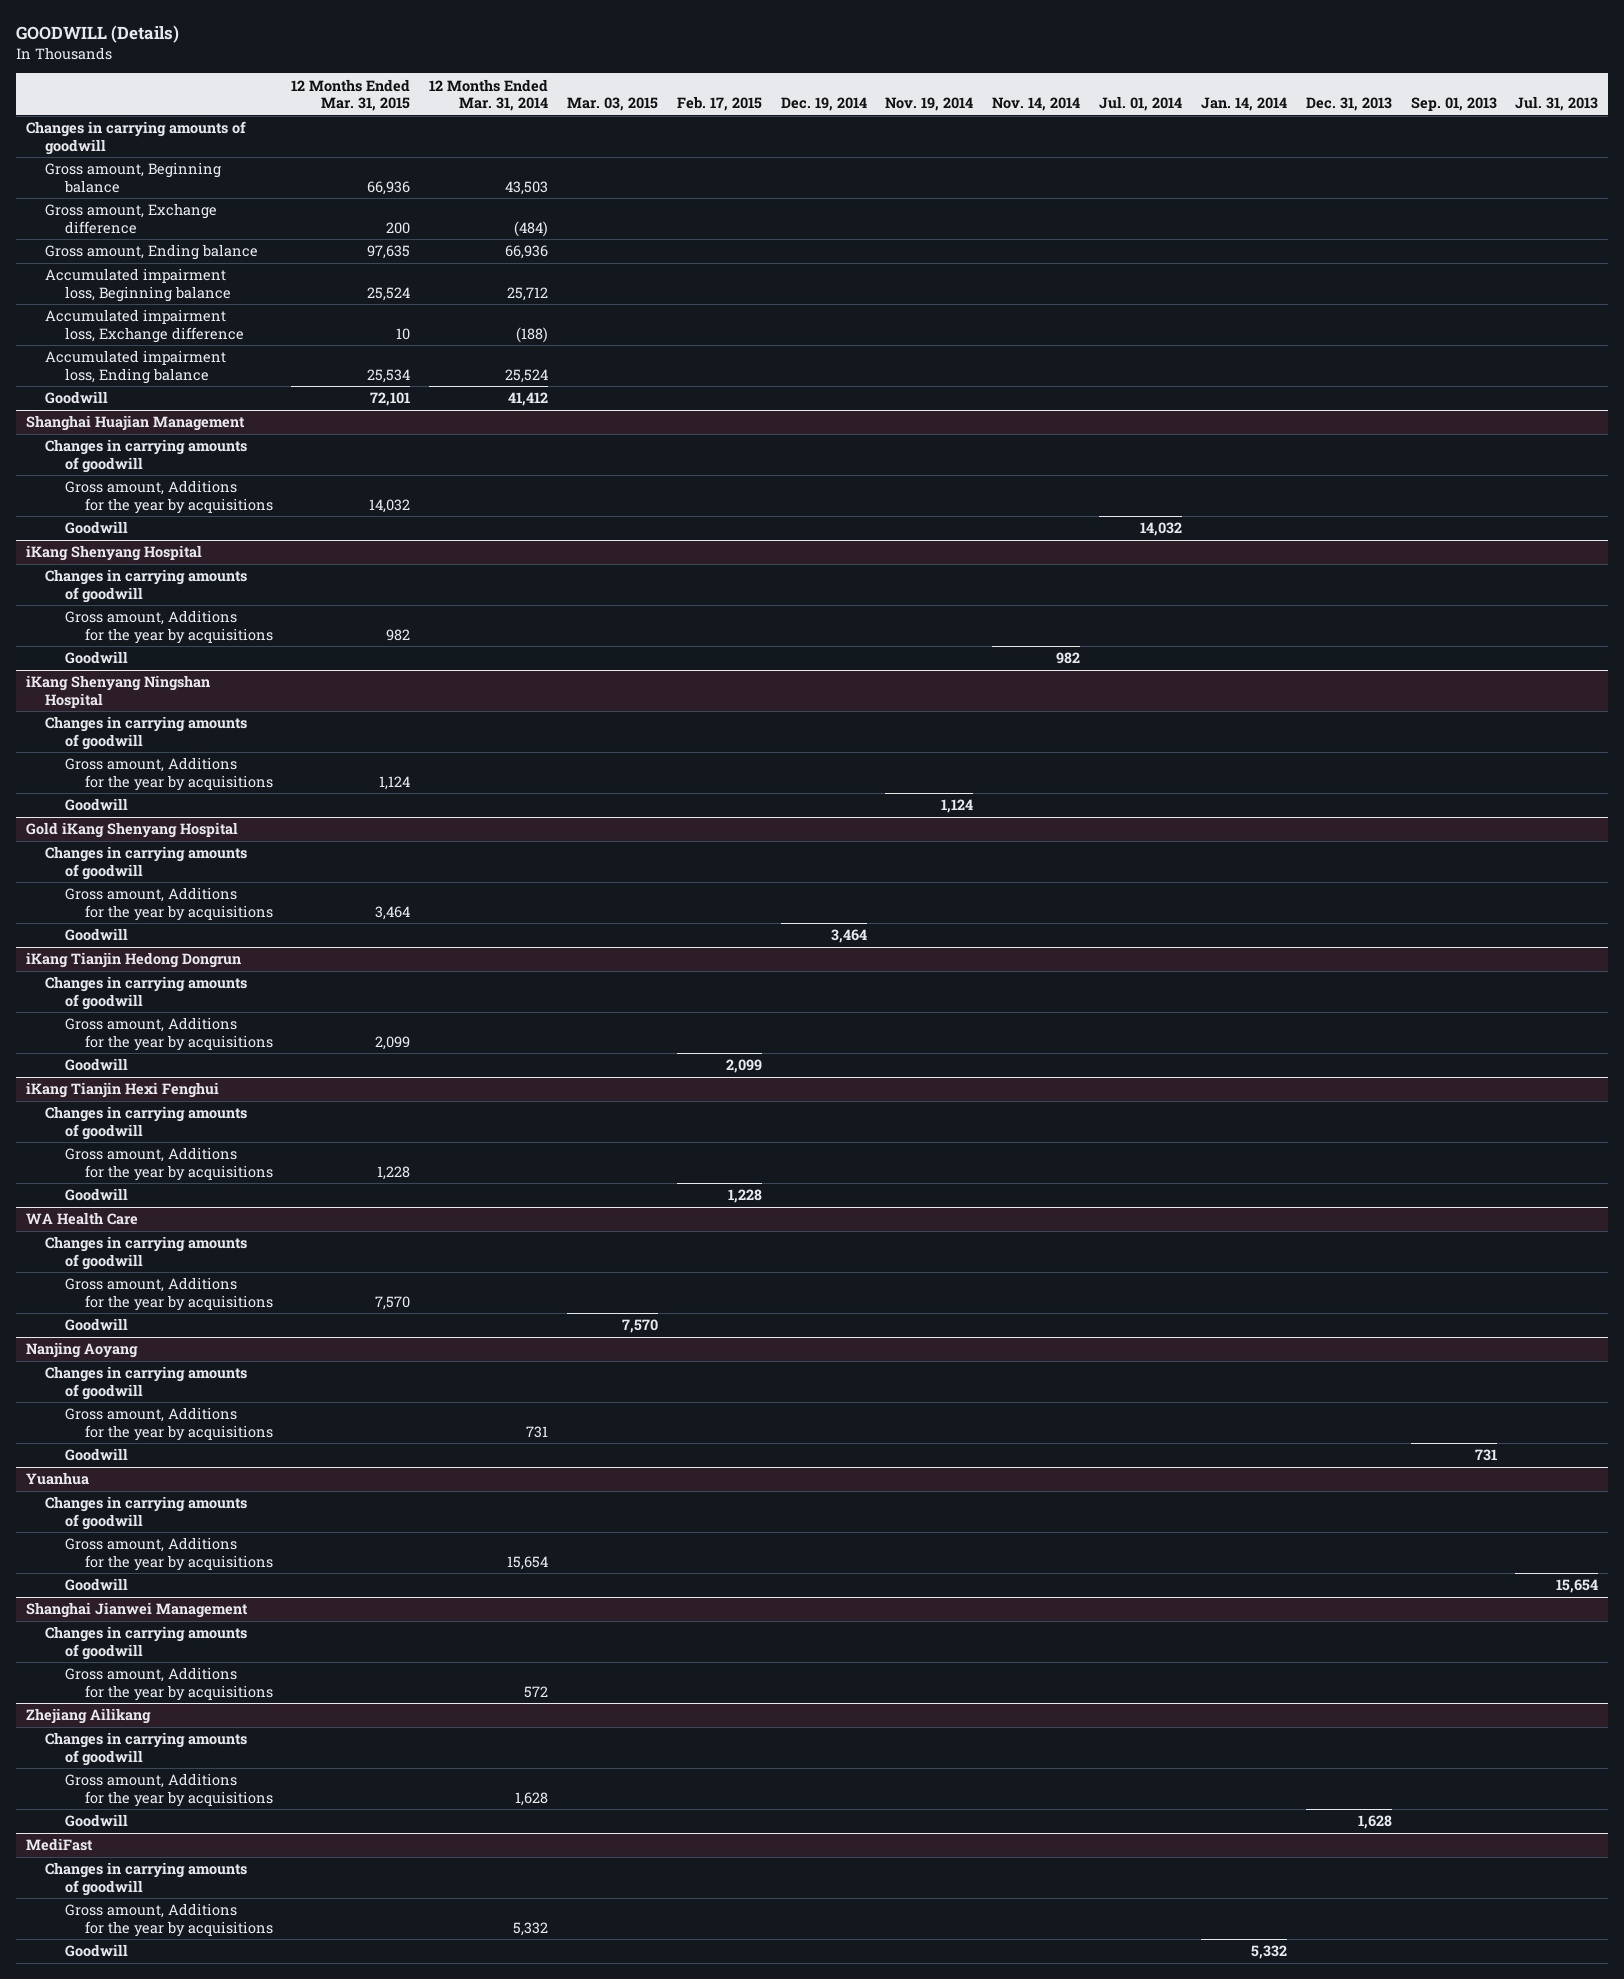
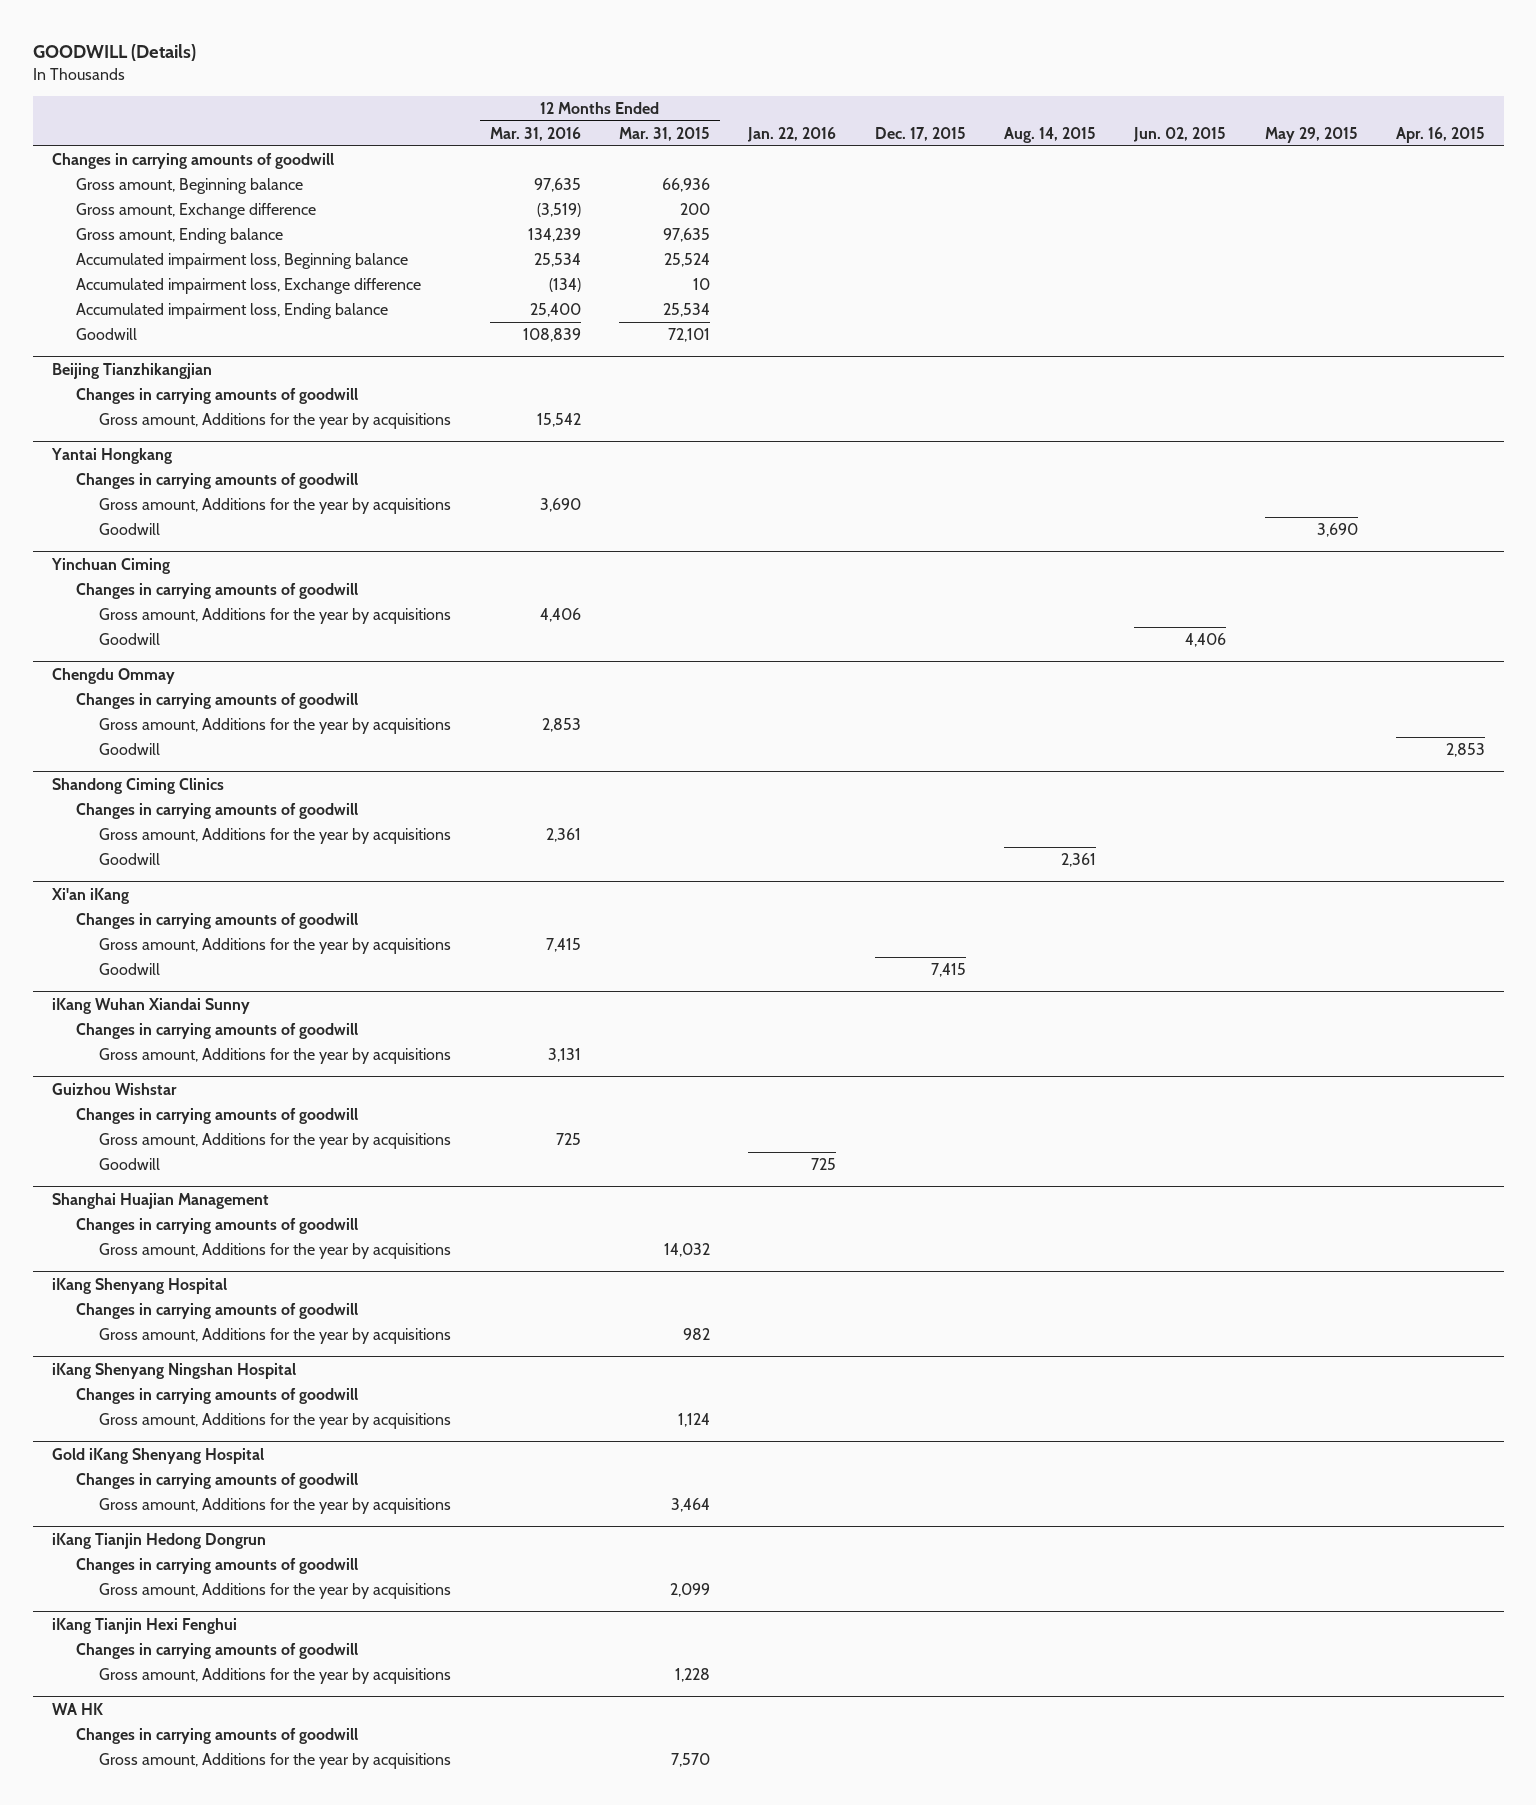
- | 12 Months Ended Mar. 31, 2015 | 12 Months Ended Mar. 31, 2014 | Mar. 03, 2015 | Feb. 17, 2015 | Dec. 19, 2014 | Nov. 19, 2014 | Nov. 14, 2014 | Jul. 01, 2014 | Jan. 14, 2014 | Dec. 31, 2013 | Sep. 01, 2013 | Jul. 31, 2013
+ | 12 Months Ended Mar. 31, 2016 | 12 Months Ended Mar. 31, 2015 | Jan. 22, 2016 | Dec. 17, 2015 | Aug. 14, 2015 | Jun. 02, 2015 | May 29, 2015 | Apr. 16, 2015
+ Beijing Tianzhikangjian
+ Changes in carrying amounts of goodwill
+ Gross amount, Additions for the year by acquisitions | 15,542 | | | | | | |
+ Yantai Hongkang
+ Changes in carrying amounts of goodwill
+ Gross amount, Additions for the year by acquisitions | 3,690 | | | | | | |
+ Goodwill | | | | | | | 3,690 |
+ Yinchuan Ciming
+ Changes in carrying amounts of goodwill
+ Gross amount, Additions for the year by acquisitions | 4,406 | | | | | | |
+ Goodwill | | | | | | 4,406 | |
+ Chengdu Ommay
+ Changes in carrying amounts of goodwill
+ Gross amount, Additions for the year by acquisitions | 2,853 | | | | | | |
+ Goodwill | | | | | | | | 2,853
+ Shandong Ciming Clinics
+ Changes in carrying amounts of goodwill
+ Gross amount, Additions for the year by acquisitions | 2,361 | | | | | | |
+ Goodwill | | | | | 2,361 | | |
+ Xi'an iKang
+ Changes in carrying amounts of goodwill
+ Gross amount, Additions for the year by acquisitions | 7,415 | | | | | | |
+ Goodwill | | | | 7,415 | | | |
+ iKang Wuhan Xiandai Sunny
+ Changes in carrying amounts of goodwill
+ Gross amount, Additions for the year by acquisitions | 3,131 | | | | | | |
+ Guizhou Wishstar
+ Changes in carrying amounts of goodwill
+ Gross amount, Additions for the year by acquisitions | 725 | | | | | | |
+ Goodwill | | | 725 | | | | |
@ Shanghai Huajian Management
- Goodwill | | | | | | | | 14,032 | | | |
@ iKang Shenyang Hospital
- Goodwill | | | | | | | 982 | | | | |
@ iKang Shenyang Ningshan Hospital
- Goodwill | | | | | | 1,124 | | | | | |
@ Gold iKang Shenyang Hospital
- Goodwill | | | | | 3,464 | | | | | | |
@ iKang Tianjin Hedong Dongrun
- Goodwill | | | | 2,099 | | | | | | | |
@ iKang Tianjin Hexi Fenghui
- Goodwill | | | | 1,228 | | | | | | | |
- WA Health Care
+ WA HK
- Goodwill | | | 7,570 | | | | | | | | |
- Nanjing Aoyang
- Changes in carrying amounts of goodwill
- Gross amount, Additions for the year by acquisitions | | 731 | | | | | | | | | |
- Goodwill | | | | | | | | | | | 731 |
- Yuanhua
- Changes in carrying amounts of goodwill
- Gross amount, Additions for the year by acquisitions | | 15,654 | | | | | | | | | |
- Goodwill | | | | | | | | | | | | 15,654
- Shanghai Jianwei Management
- Changes in carrying amounts of goodwill
- Gross amount, Additions for the year by acquisitions | | 572 | | | | | | | | | |
- Zhejiang Ailikang
- Changes in carrying amounts of goodwill
- Gross amount, Additions for the year by acquisitions | | 1,628 | | | | | | | | | |
- Goodwill | | | | | | | | | | 1,628 | |
- MediFast
- Changes in carrying amounts of goodwill
- Gross amount, Additions for the year by acquisitions | | 5,332 | | | | | | | | | |
- Goodwill | | | | | | | | | 5,332 | | |

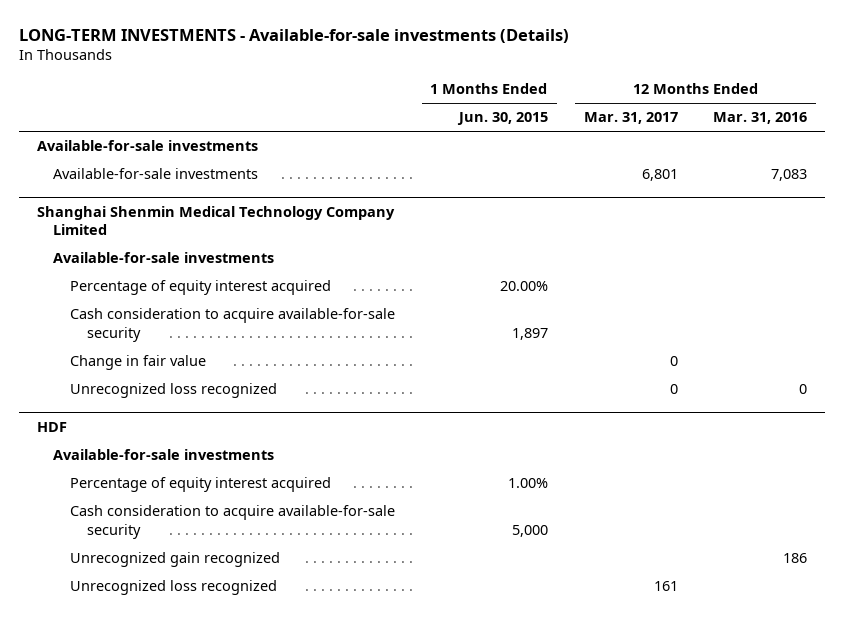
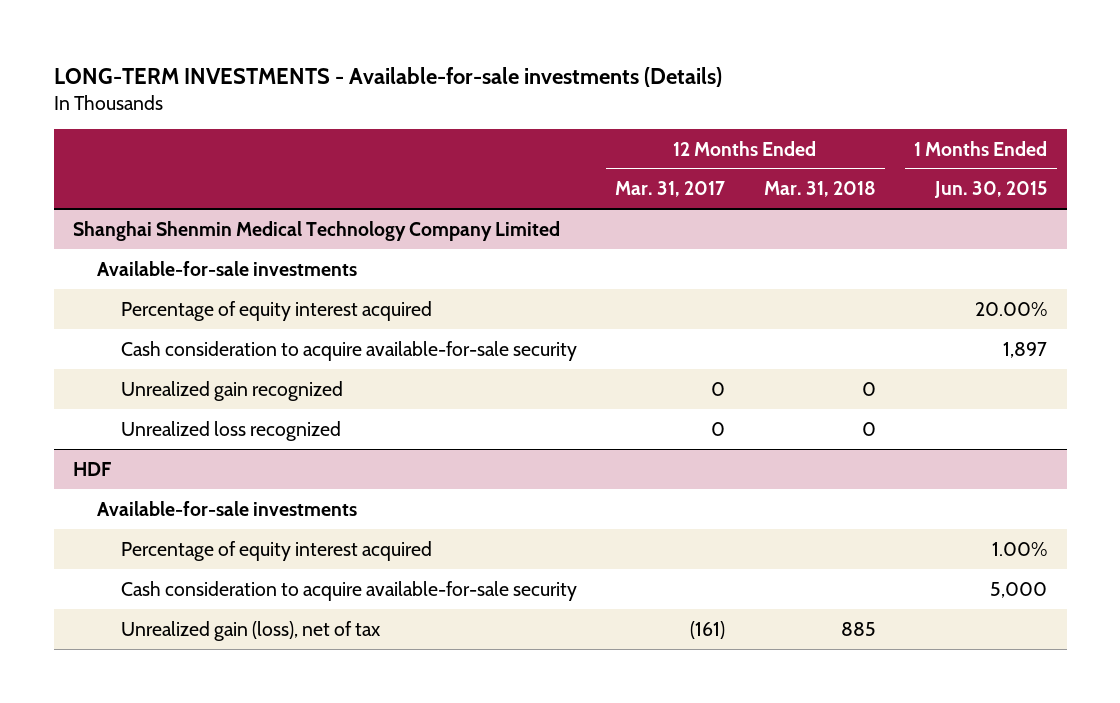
- | 1 Months Ended Jun. 30, 2015 | 12 Months Ended Mar. 31, 2017 | 12 Months Ended Mar. 31, 2016
+ | 12 Months Ended Mar. 31, 2017 | 12 Months Ended Mar. 31, 2018 | 1 Months Ended Jun. 30, 2015
- Available-for-sale investments
- Available-for-sale investments | | 6,801 | 7,083
@ Shanghai Shenmin Medical Technology Company Limited
- Change in fair value | | 0 |
- Unrecognized loss recognized | | 0 | 0
+ Unrealized gain recognized | 0 | 0 |
+ Unrealized loss recognized | 0 | 0 |
@ HDF
- Unrecognized gain recognized | | | 186
- Unrecognized loss recognized | | 161 |
+ Unrealized gain (loss), net of tax | (161) | 885 |

